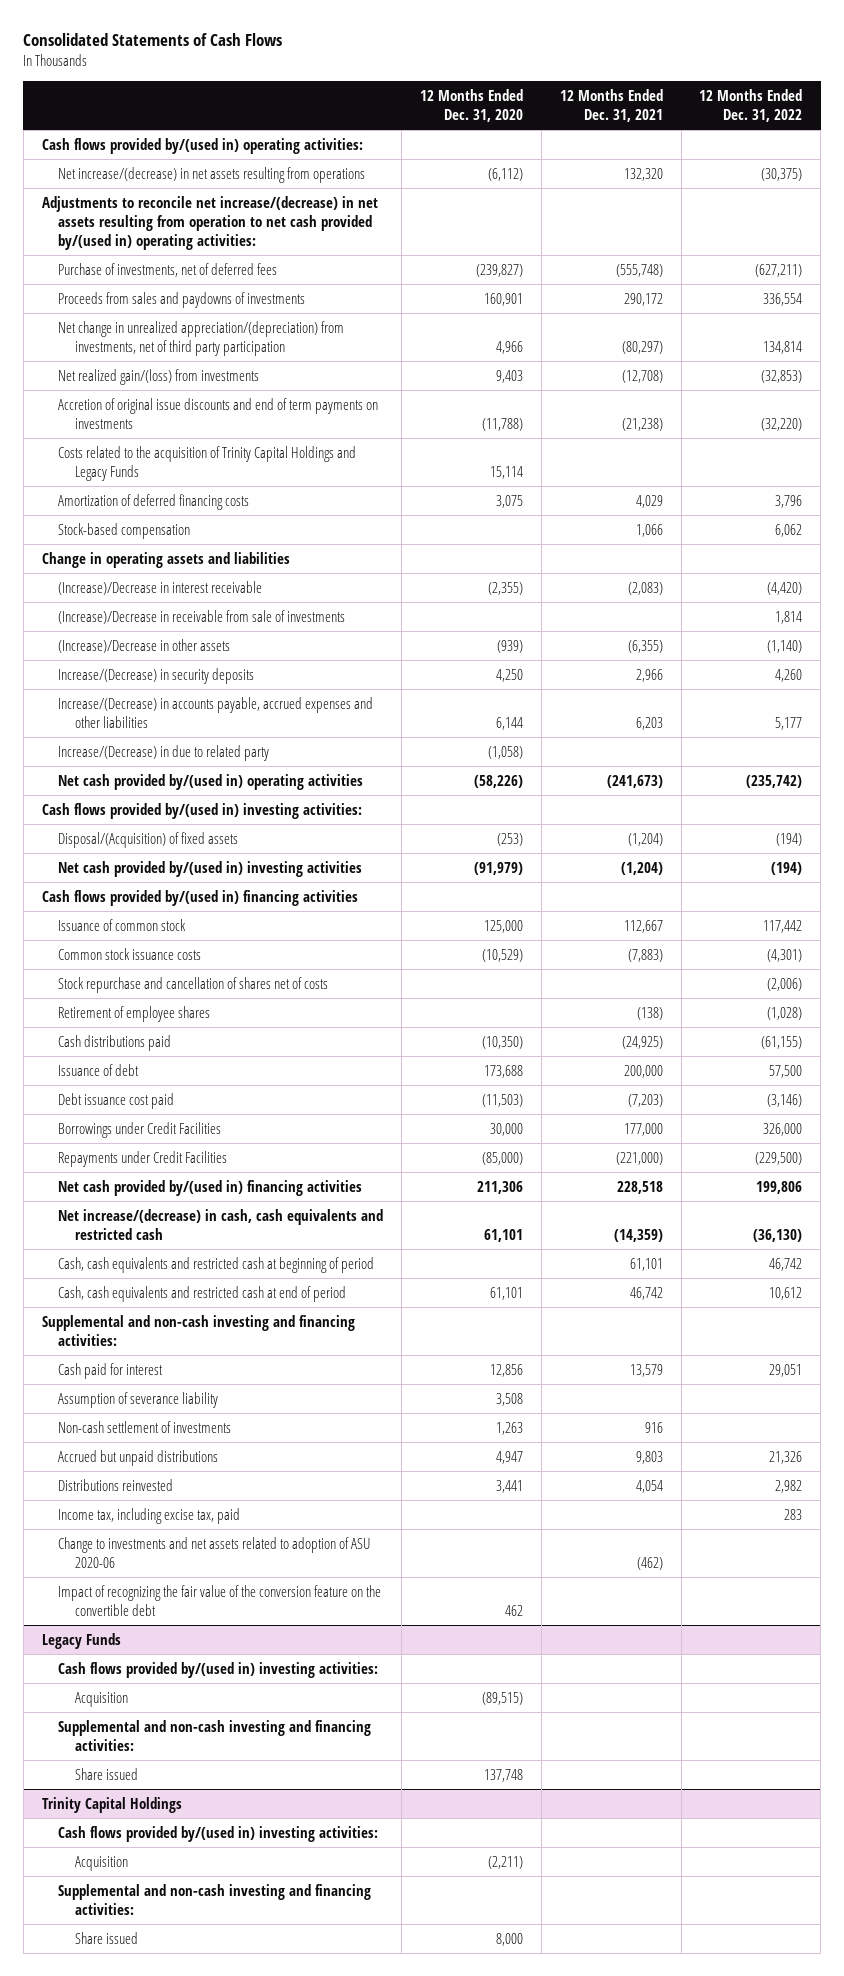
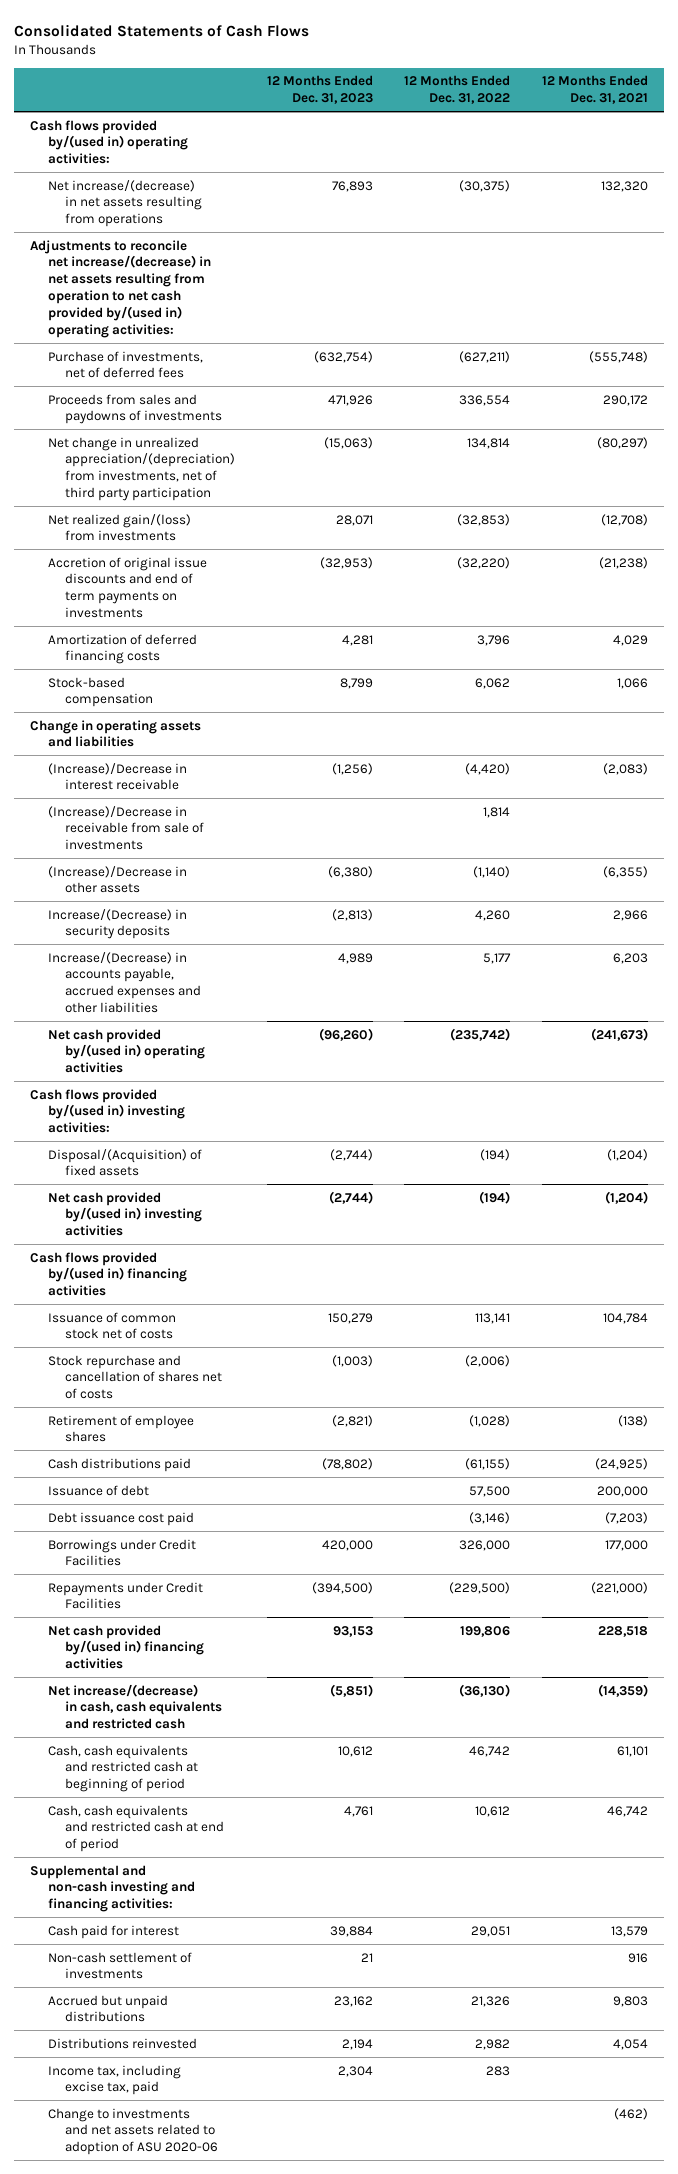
- | 12 Months Ended Dec. 31, 2020 | 12 Months Ended Dec. 31, 2021 | 12 Months Ended Dec. 31, 2022
+ | 12 Months Ended Dec. 31, 2023 | 12 Months Ended Dec. 31, 2022 | 12 Months Ended Dec. 31, 2021
- Costs related to the acquisition of Trinity Capital Holdings and Legacy Funds | 15,114 | |
- Increase/(Decrease) in due to related party | (1,058) | |
- Issuance of common stock | 125,000 | 112,667 | 117,442
- Common stock issuance costs | (10,529) | (7,883) | (4,301)
+ Issuance of common stock net of costs | 150,279 | 113,141 | 104,784
- Assumption of severance liability | 3,508 | |
- Impact of recognizing the fair value of the conversion feature on the convertible debt | 462 | |
- Legacy Funds
- Cash flows provided by/(used in) investing activities:
- Acquisition | (89,515) | |
- Supplemental and non-cash investing and financing activities:
- Share issued | 137,748 | |
- Trinity Capital Holdings
- Cash flows provided by/(used in) investing activities:
- Acquisition | (2,211) | |
- Supplemental and non-cash investing and financing activities:
- Share issued | 8,000 | |

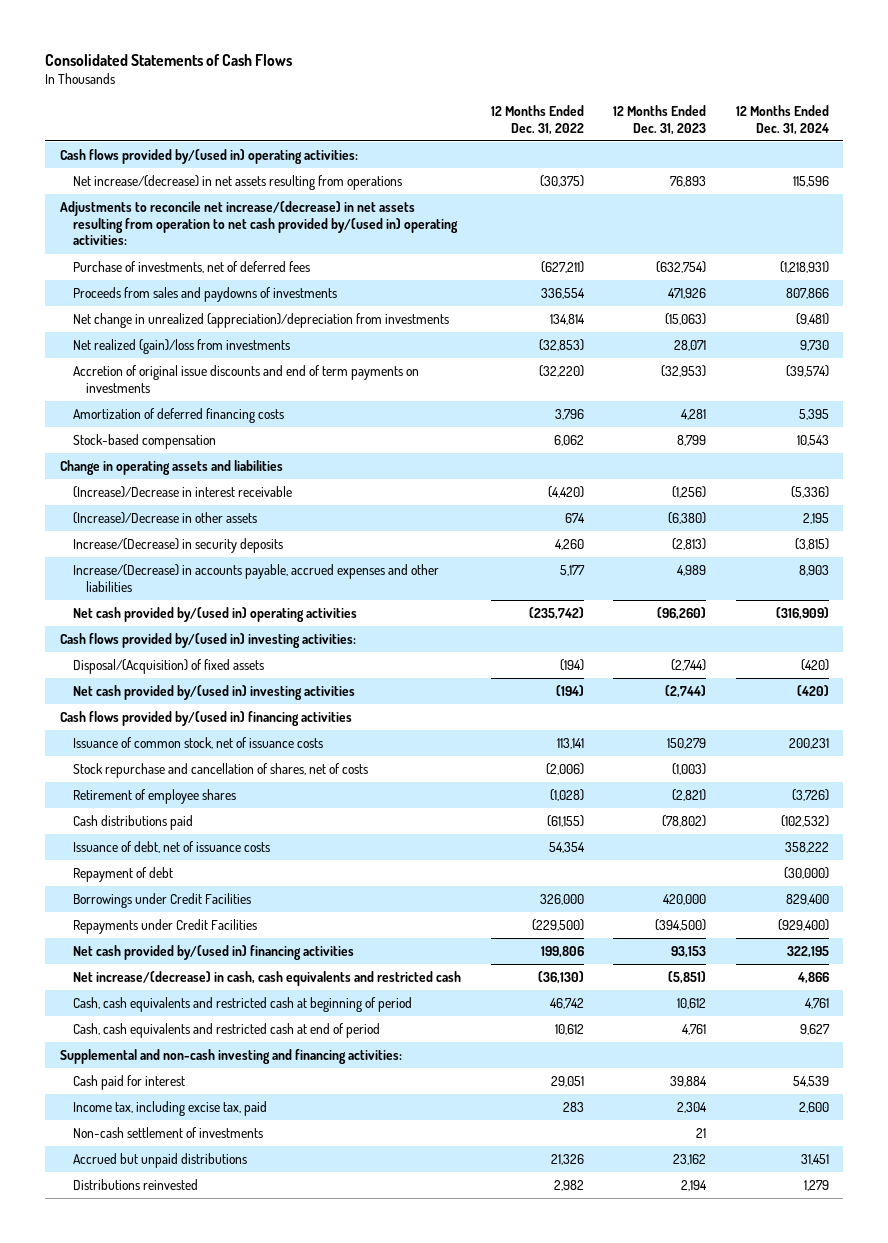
- | 12 Months Ended Dec. 31, 2023 | 12 Months Ended Dec. 31, 2022 | 12 Months Ended Dec. 31, 2021
+ | 12 Months Ended Dec. 31, 2022 | 12 Months Ended Dec. 31, 2023 | 12 Months Ended Dec. 31, 2024
- Net change in unrealized appreciation/(depreciation) from investments, net of third party participation | (15,063) | 134,814 | (80,297)
- Net realized gain/(loss) from investments | 28,071 | (32,853) | (12,708)
+ Net change in unrealized (appreciation)/depreciation from investments | 134,814 | (15,063) | (9,481)
+ Net realized (gain)/loss from investments | (32,853) | 28,071 | 9,730
- (Increase)/Decrease in receivable from sale of investments | | 1,814 |
- (Increase)/Decrease in other assets | (6,380) | (1,140) | (6,355)
+ (Increase)/Decrease in other assets | 674 | (6,380) | 2,195
- Issuance of common stock net of costs | 150,279 | 113,141 | 104,784
- Stock repurchase and cancellation of shares net of costs | (1,003) | (2,006) |
+ Issuance of common stock, net of issuance costs | 113,141 | 150,279 | 200,231
+ Stock repurchase and cancellation of shares, net of costs | (2,006) | (1,003) |
- Issuance of debt | | 57,500 | 200,000
- Debt issuance cost paid | | (3,146) | (7,203)
+ Issuance of debt, net of issuance costs | 54,354 | | 358,222
+ Repayment of debt | | | (30,000)
moved up: Income tax, including excise tax, paid | 283 | 2,304 | 2,600
- Change to investments and net assets related to adoption of ASU 2020-06 | | | (462)

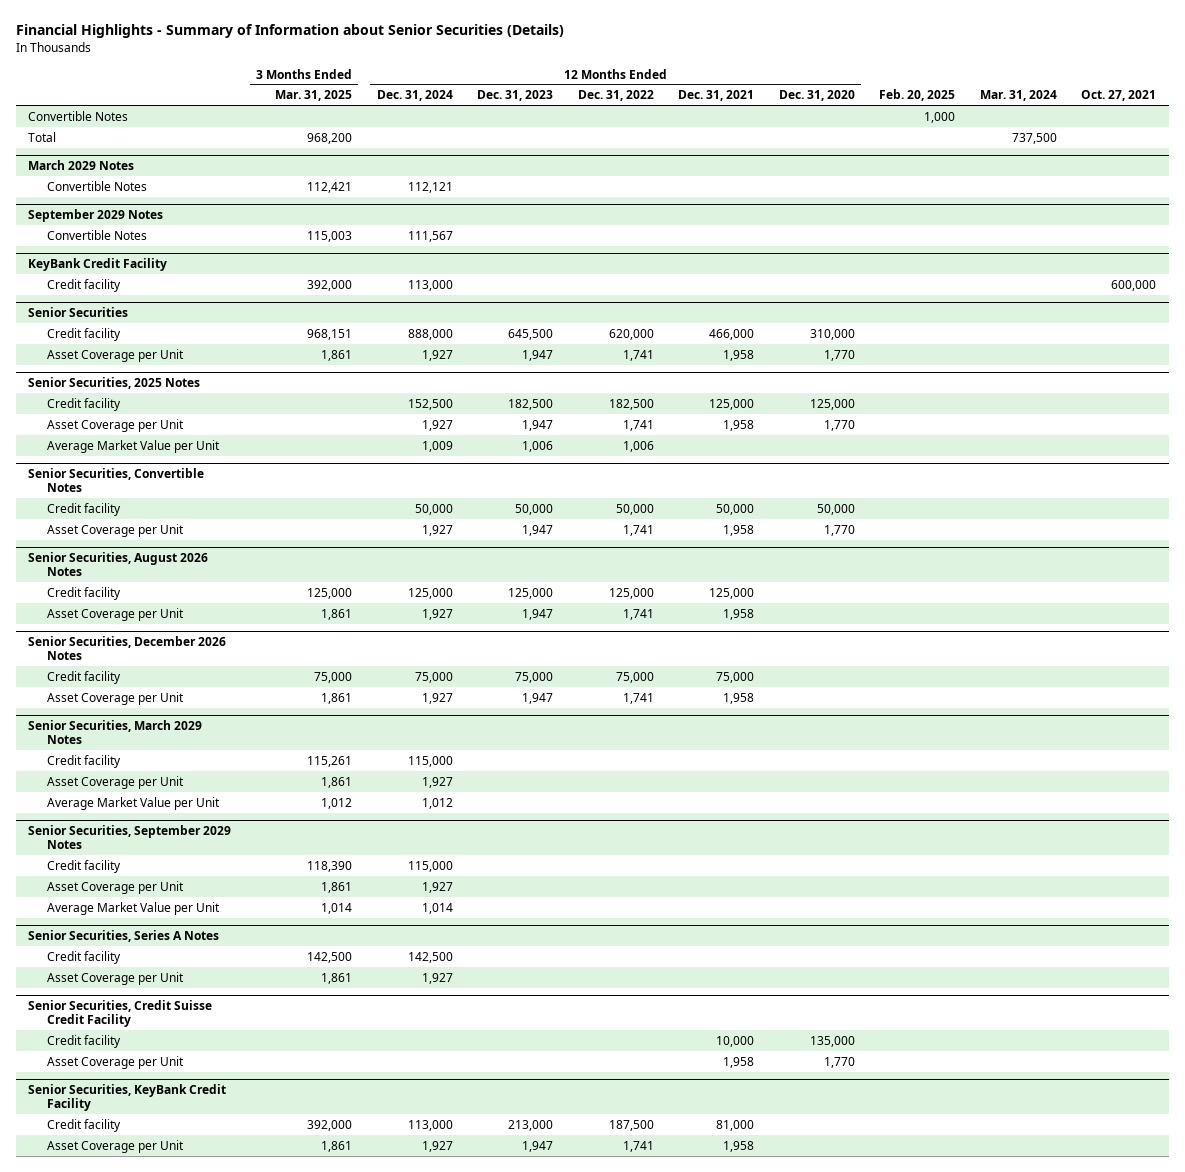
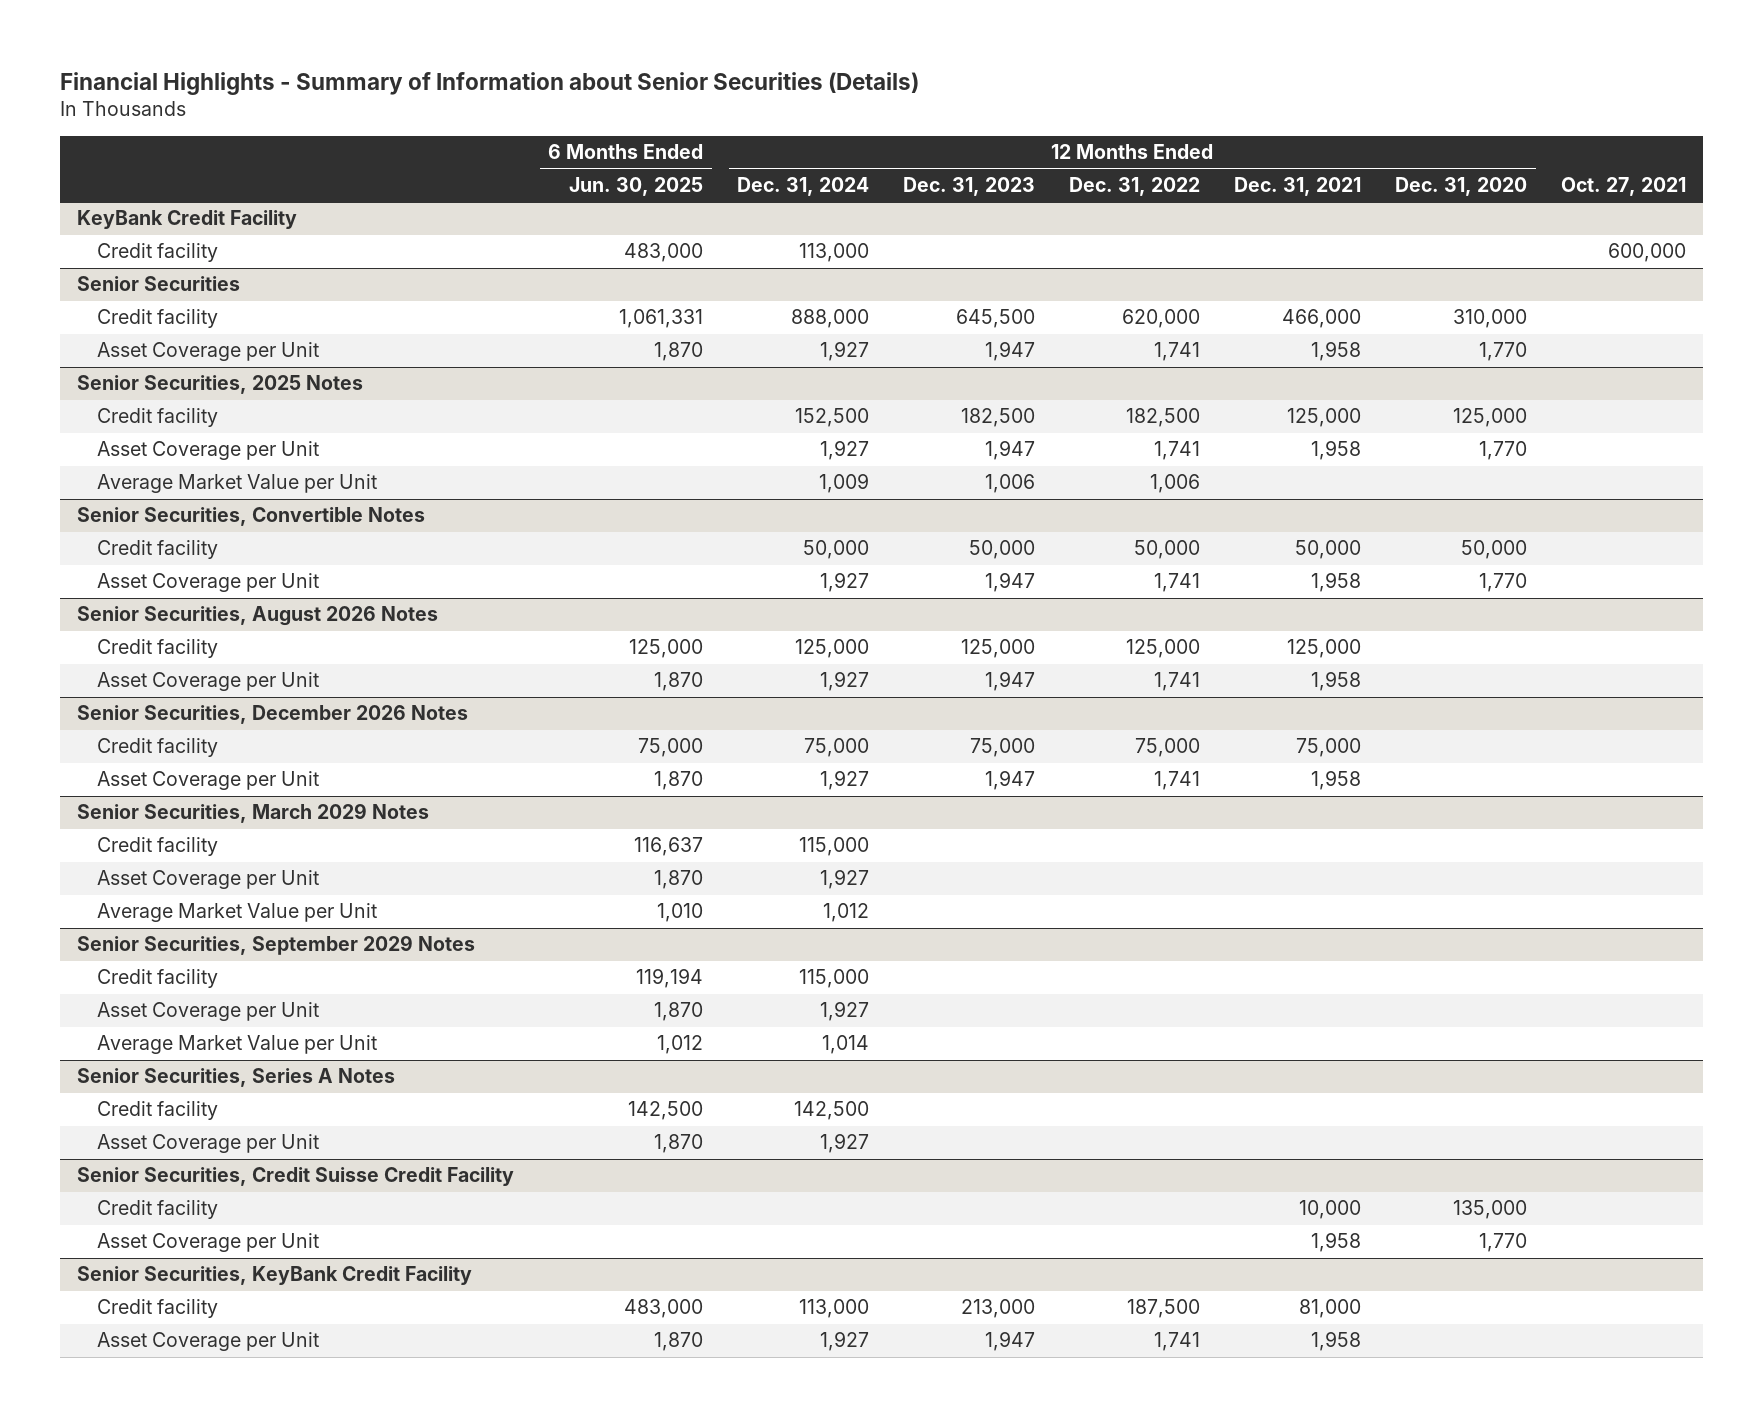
- | 3 Months Ended Mar. 31, 2025 | 12 Months Ended Dec. 31, 2024 | 12 Months Ended Dec. 31, 2023 | 12 Months Ended Dec. 31, 2022 | 12 Months Ended Dec. 31, 2021 | 12 Months Ended Dec. 31, 2020 | Feb. 20, 2025 | Mar. 31, 2024 | Oct. 27, 2021
+ | 6 Months Ended Jun. 30, 2025 | 12 Months Ended Dec. 31, 2024 | 12 Months Ended Dec. 31, 2023 | 12 Months Ended Dec. 31, 2022 | 12 Months Ended Dec. 31, 2021 | 12 Months Ended Dec. 31, 2020 | Oct. 27, 2021
- Convertible Notes | | | | | | | 1,000 | |
- Total | 968,200 | | | | | | | 737,500 |
- March 2029 Notes
- Convertible Notes | 112,421 | 112,121 | | | | | | |
- September 2029 Notes
- Convertible Notes | 115,003 | 111,567 | | | | | | |

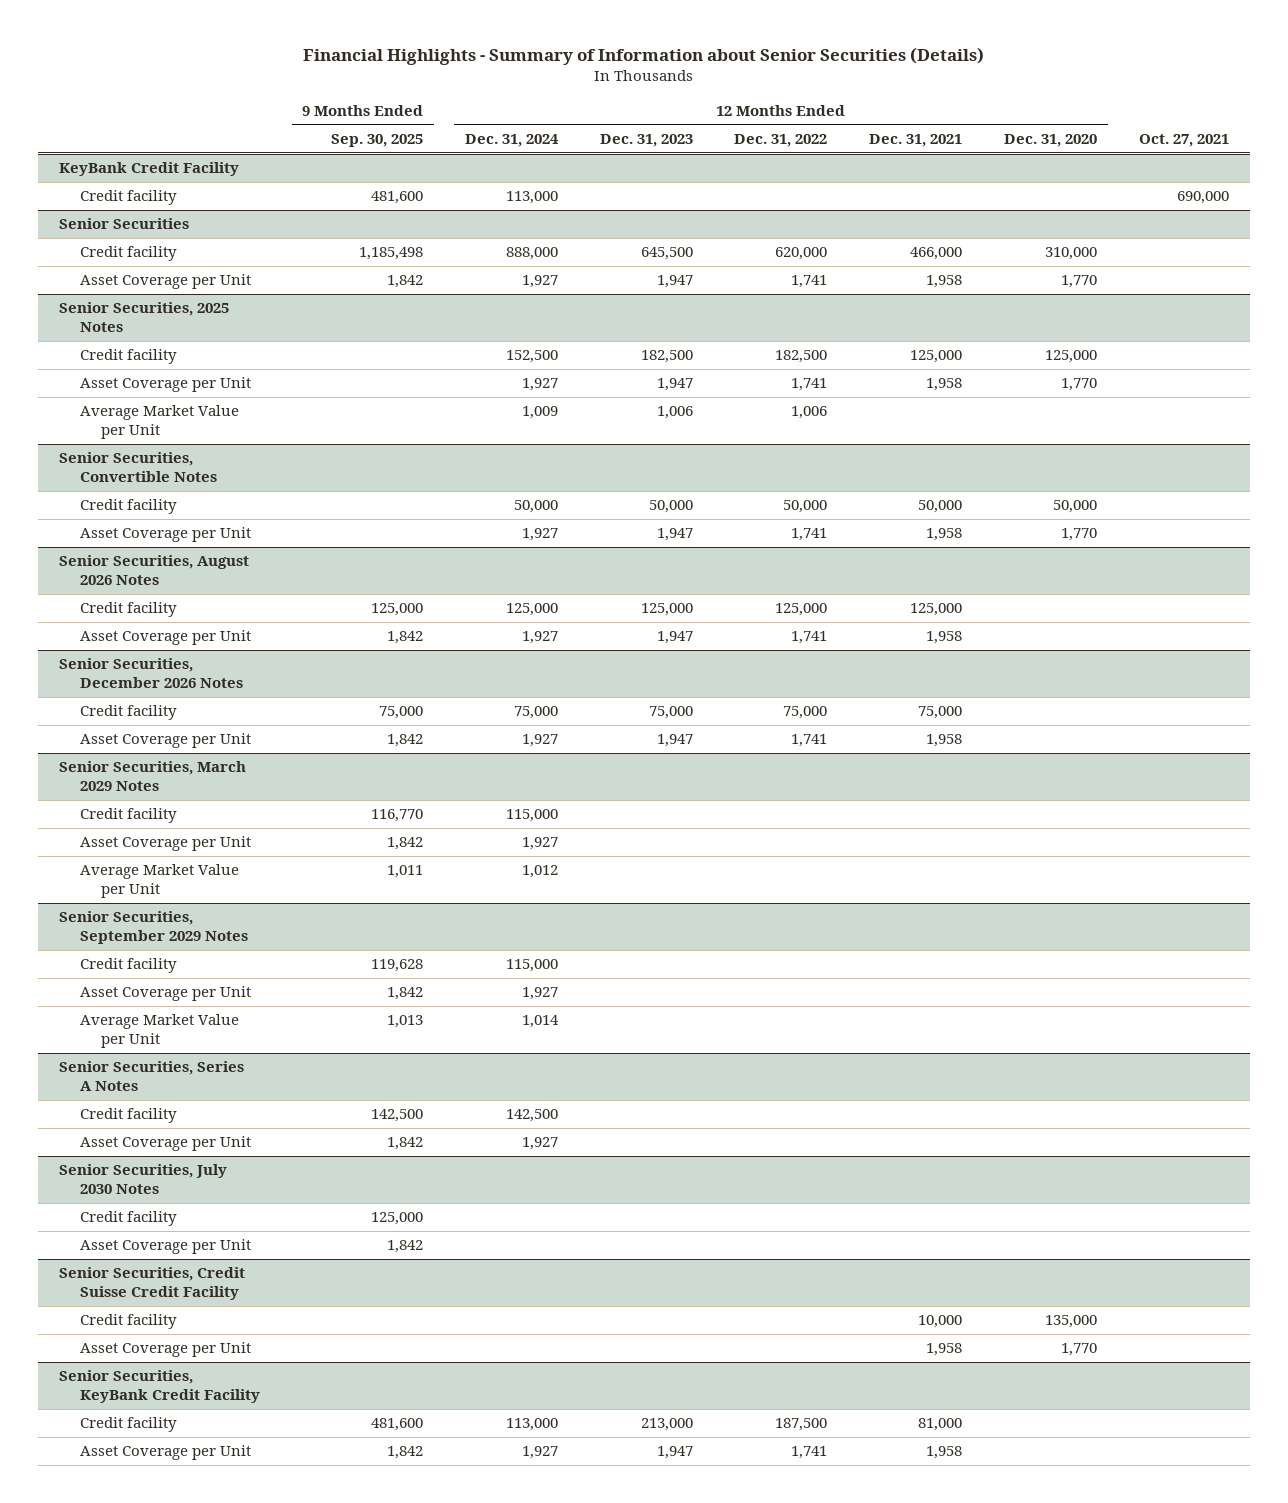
- | 6 Months Ended Jun. 30, 2025 | 12 Months Ended Dec. 31, 2024 | 12 Months Ended Dec. 31, 2023 | 12 Months Ended Dec. 31, 2022 | 12 Months Ended Dec. 31, 2021 | 12 Months Ended Dec. 31, 2020 | Oct. 27, 2021
+ | 9 Months Ended Sep. 30, 2025 | 12 Months Ended Dec. 31, 2024 | 12 Months Ended Dec. 31, 2023 | 12 Months Ended Dec. 31, 2022 | 12 Months Ended Dec. 31, 2021 | 12 Months Ended Dec. 31, 2020 | Oct. 27, 2021
@ KeyBank Credit Facility
- Credit facility | 483,000 | 113,000 | | | | | 600,000
+ Credit facility | 481,600 | 113,000 | | | | | 690,000
+ Senior Securities, July 2030 Notes
+ Credit facility | 125,000 | | | | | |
+ Asset Coverage per Unit | 1,842 | | | | | |

